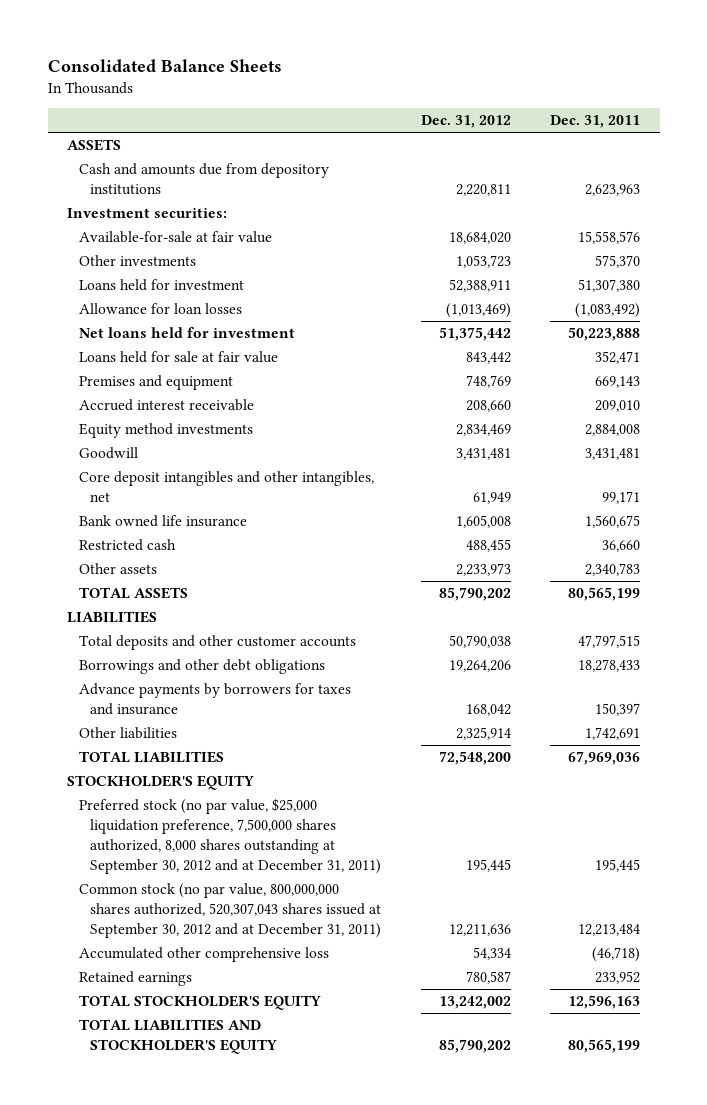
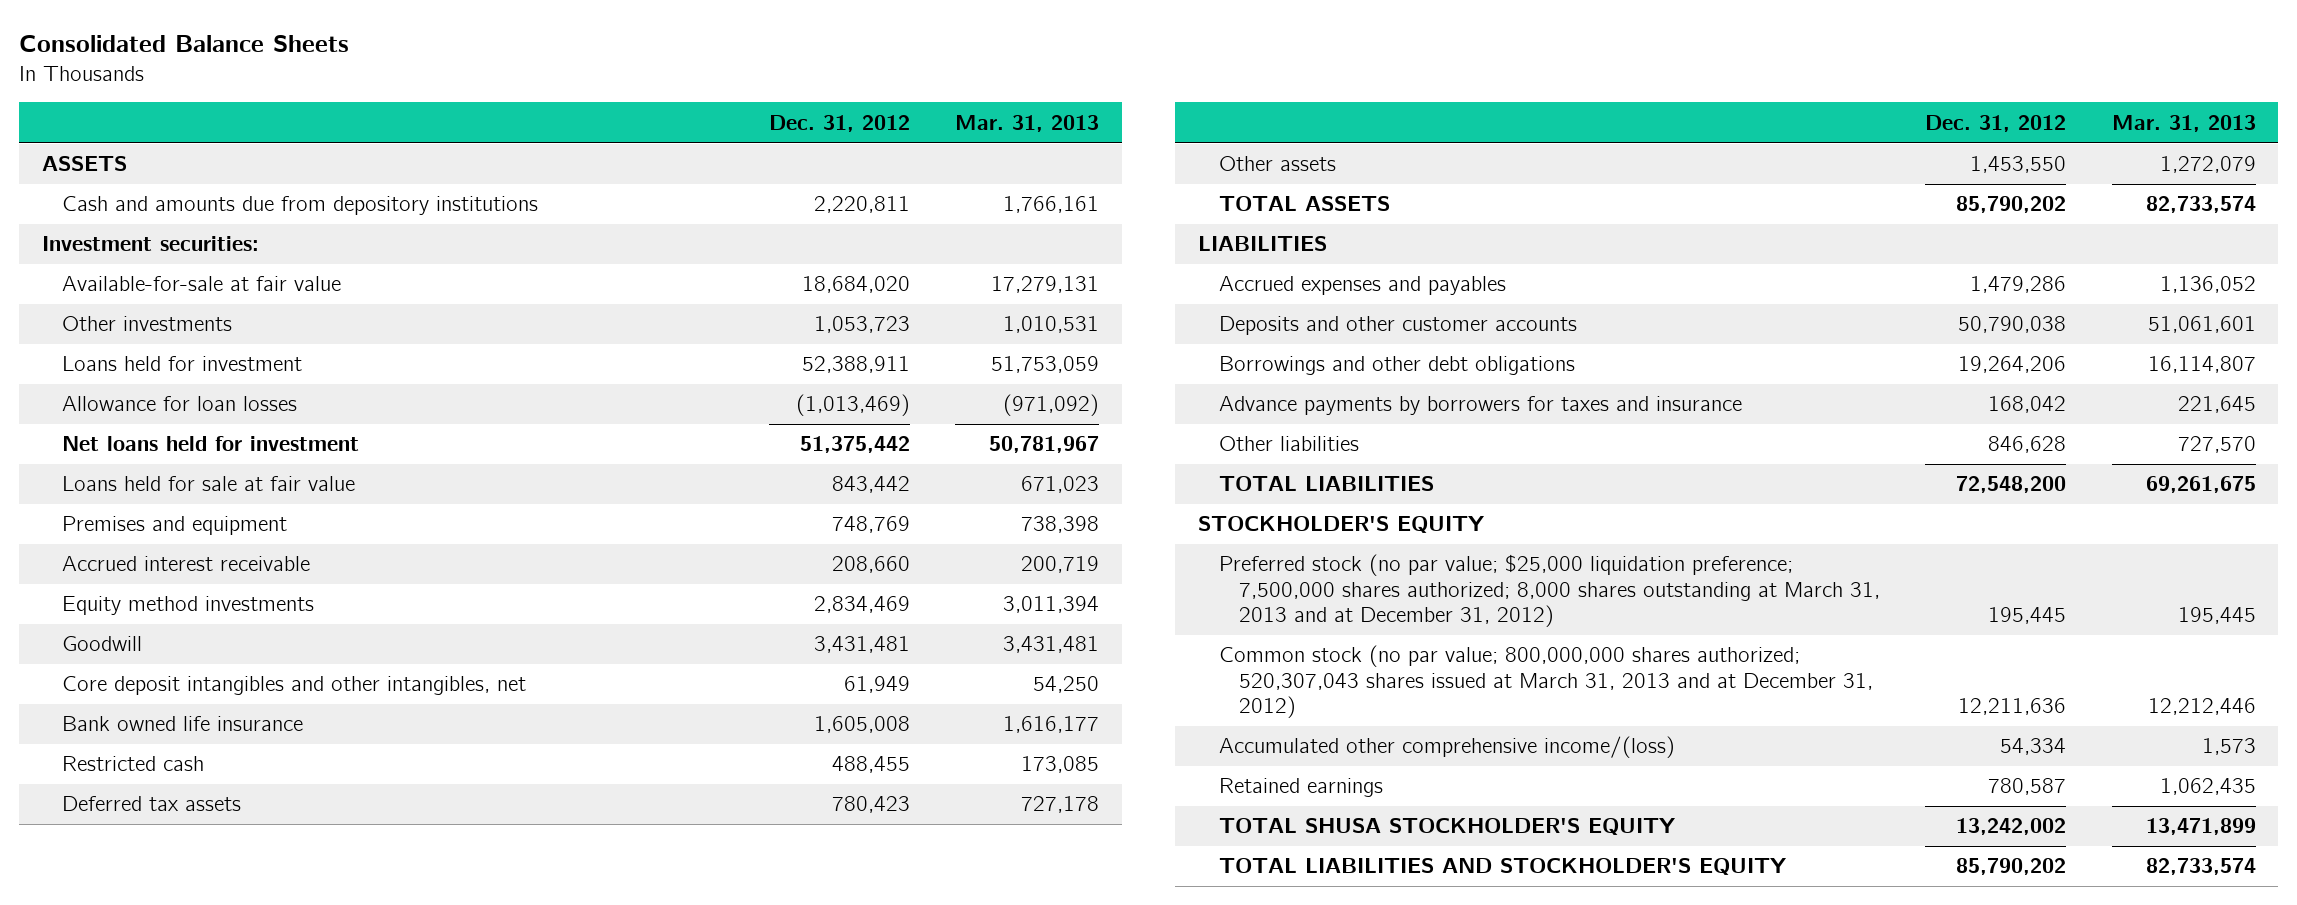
- | Dec. 31, 2012 | Dec. 31, 2011
+ | Dec. 31, 2012 | Mar. 31, 2013
- Other assets | 2,233,973 | 2,340,783
+ Deferred tax assets | 780,423 | 727,178
+ Other assets | 1,453,550 | 1,272,079
- Total deposits and other customer accounts | 50,790,038 | 47,797,515
+ Accrued expenses and payables | 1,479,286 | 1,136,052
+ Deposits and other customer accounts | 50,790,038 | 51,061,601
- Other liabilities | 2,325,914 | 1,742,691
+ Other liabilities | 846,628 | 727,570
- Preferred stock (no par value, $25,000 liquidation preference, 7,500,000 shares authorized, 8,000 shares outstanding at September 30, 2012 and at December 31, 2011) | 195,445 | 195,445
- Common stock (no par value, 800,000,000 shares authorized, 520,307,043 shares issued at September 30, 2012 and at December 31, 2011) | 12,211,636 | 12,213,484
- Accumulated other comprehensive loss | 54,334 | (46,718)
+ Preferred stock (no par value; $25,000 liquidation preference; 7,500,000 shares authorized; 8,000 shares outstanding at March 31, 2013 and at December 31, 2012) | 195,445 | 195,445
+ Common stock (no par value; 800,000,000 shares authorized; 520,307,043 shares issued at March 31, 2013 and at December 31, 2012) | 12,211,636 | 12,212,446
+ Accumulated other comprehensive income/(loss) | 54,334 | 1,573
- TOTAL STOCKHOLDER'S EQUITY | 13,242,002 | 12,596,163
+ TOTAL SHUSA STOCKHOLDER'S EQUITY | 13,242,002 | 13,471,899

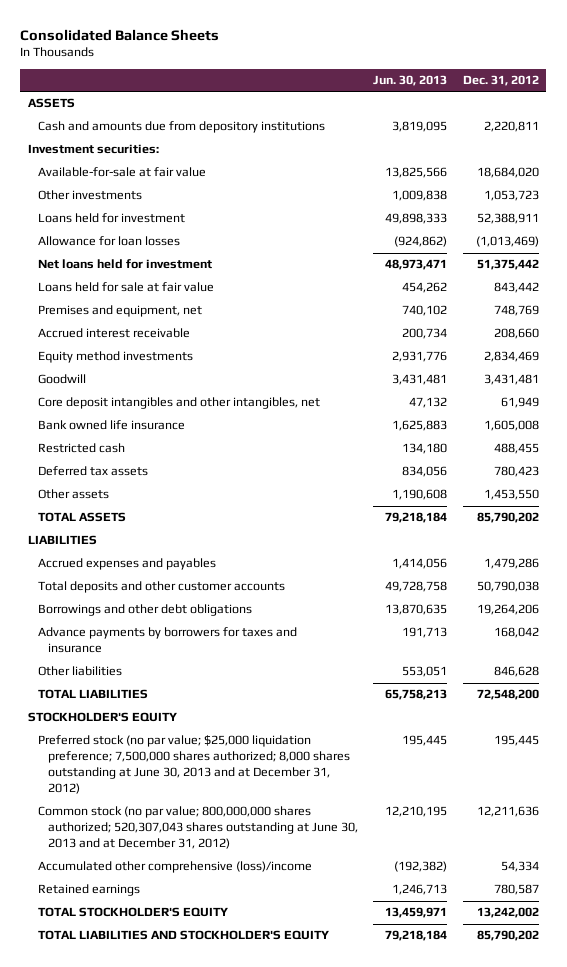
- | Dec. 31, 2012 | Mar. 31, 2013
+ | Jun. 30, 2013 | Dec. 31, 2012
- Premises and equipment | 748,769 | 738,398
+ Premises and equipment, net | 740,102 | 748,769
- Deposits and other customer accounts | 50,790,038 | 51,061,601
+ Total deposits and other customer accounts | 49,728,758 | 50,790,038
- Preferred stock (no par value; $25,000 liquidation preference; 7,500,000 shares authorized; 8,000 shares outstanding at March 31, 2013 and at December 31, 2012) | 195,445 | 195,445
- Common stock (no par value; 800,000,000 shares authorized; 520,307,043 shares issued at March 31, 2013 and at December 31, 2012) | 12,211,636 | 12,212,446
- Accumulated other comprehensive income/(loss) | 54,334 | 1,573
+ Preferred stock (no par value; $25,000 liquidation preference; 7,500,000 shares authorized; 8,000 shares outstanding at June 30, 2013 and at December 31, 2012) | 195,445 | 195,445
+ Common stock (no par value; 800,000,000 shares authorized; 520,307,043 shares outstanding at June 30, 2013 and at December 31, 2012) | 12,210,195 | 12,211,636
+ Accumulated other comprehensive (loss)/income | (192,382) | 54,334
- TOTAL SHUSA STOCKHOLDER'S EQUITY | 13,242,002 | 13,471,899
+ TOTAL STOCKHOLDER'S EQUITY | 13,459,971 | 13,242,002

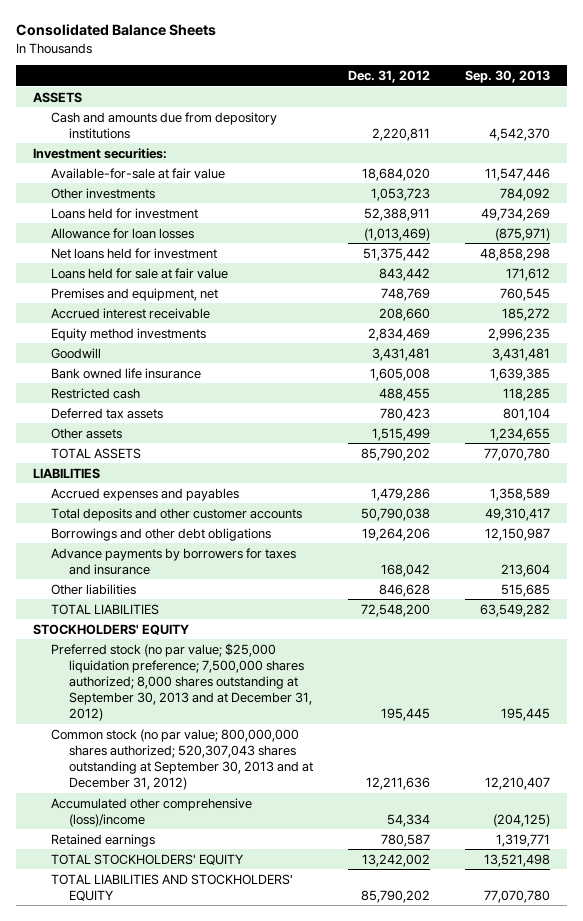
- | Jun. 30, 2013 | Dec. 31, 2012
+ | Dec. 31, 2012 | Sep. 30, 2013
- Core deposit intangibles and other intangibles, net | 47,132 | 61,949
- Other assets | 1,190,608 | 1,453,550
+ Other assets | 1,515,499 | 1,234,655
- STOCKHOLDER'S EQUITY
- Preferred stock (no par value; $25,000 liquidation preference; 7,500,000 shares authorized; 8,000 shares outstanding at June 30, 2013 and at December 31, 2012) | 195,445 | 195,445
- Common stock (no par value; 800,000,000 shares authorized; 520,307,043 shares outstanding at June 30, 2013 and at December 31, 2012) | 12,210,195 | 12,211,636
+ STOCKHOLDERS' EQUITY
+ Preferred stock (no par value; $25,000 liquidation preference; 7,500,000 shares authorized; 8,000 shares outstanding at September 30, 2013 and at December 31, 2012) | 195,445 | 195,445
+ Common stock (no par value; 800,000,000 shares authorized; 520,307,043 shares outstanding at September 30, 2013 and at December 31, 2012) | 12,211,636 | 12,210,407
- TOTAL STOCKHOLDER'S EQUITY | 13,459,971 | 13,242,002
- TOTAL LIABILITIES AND STOCKHOLDER'S EQUITY | 79,218,184 | 85,790,202
+ TOTAL STOCKHOLDERS' EQUITY | 13,242,002 | 13,521,498
+ TOTAL LIABILITIES AND STOCKHOLDERS' EQUITY | 85,790,202 | 77,070,780

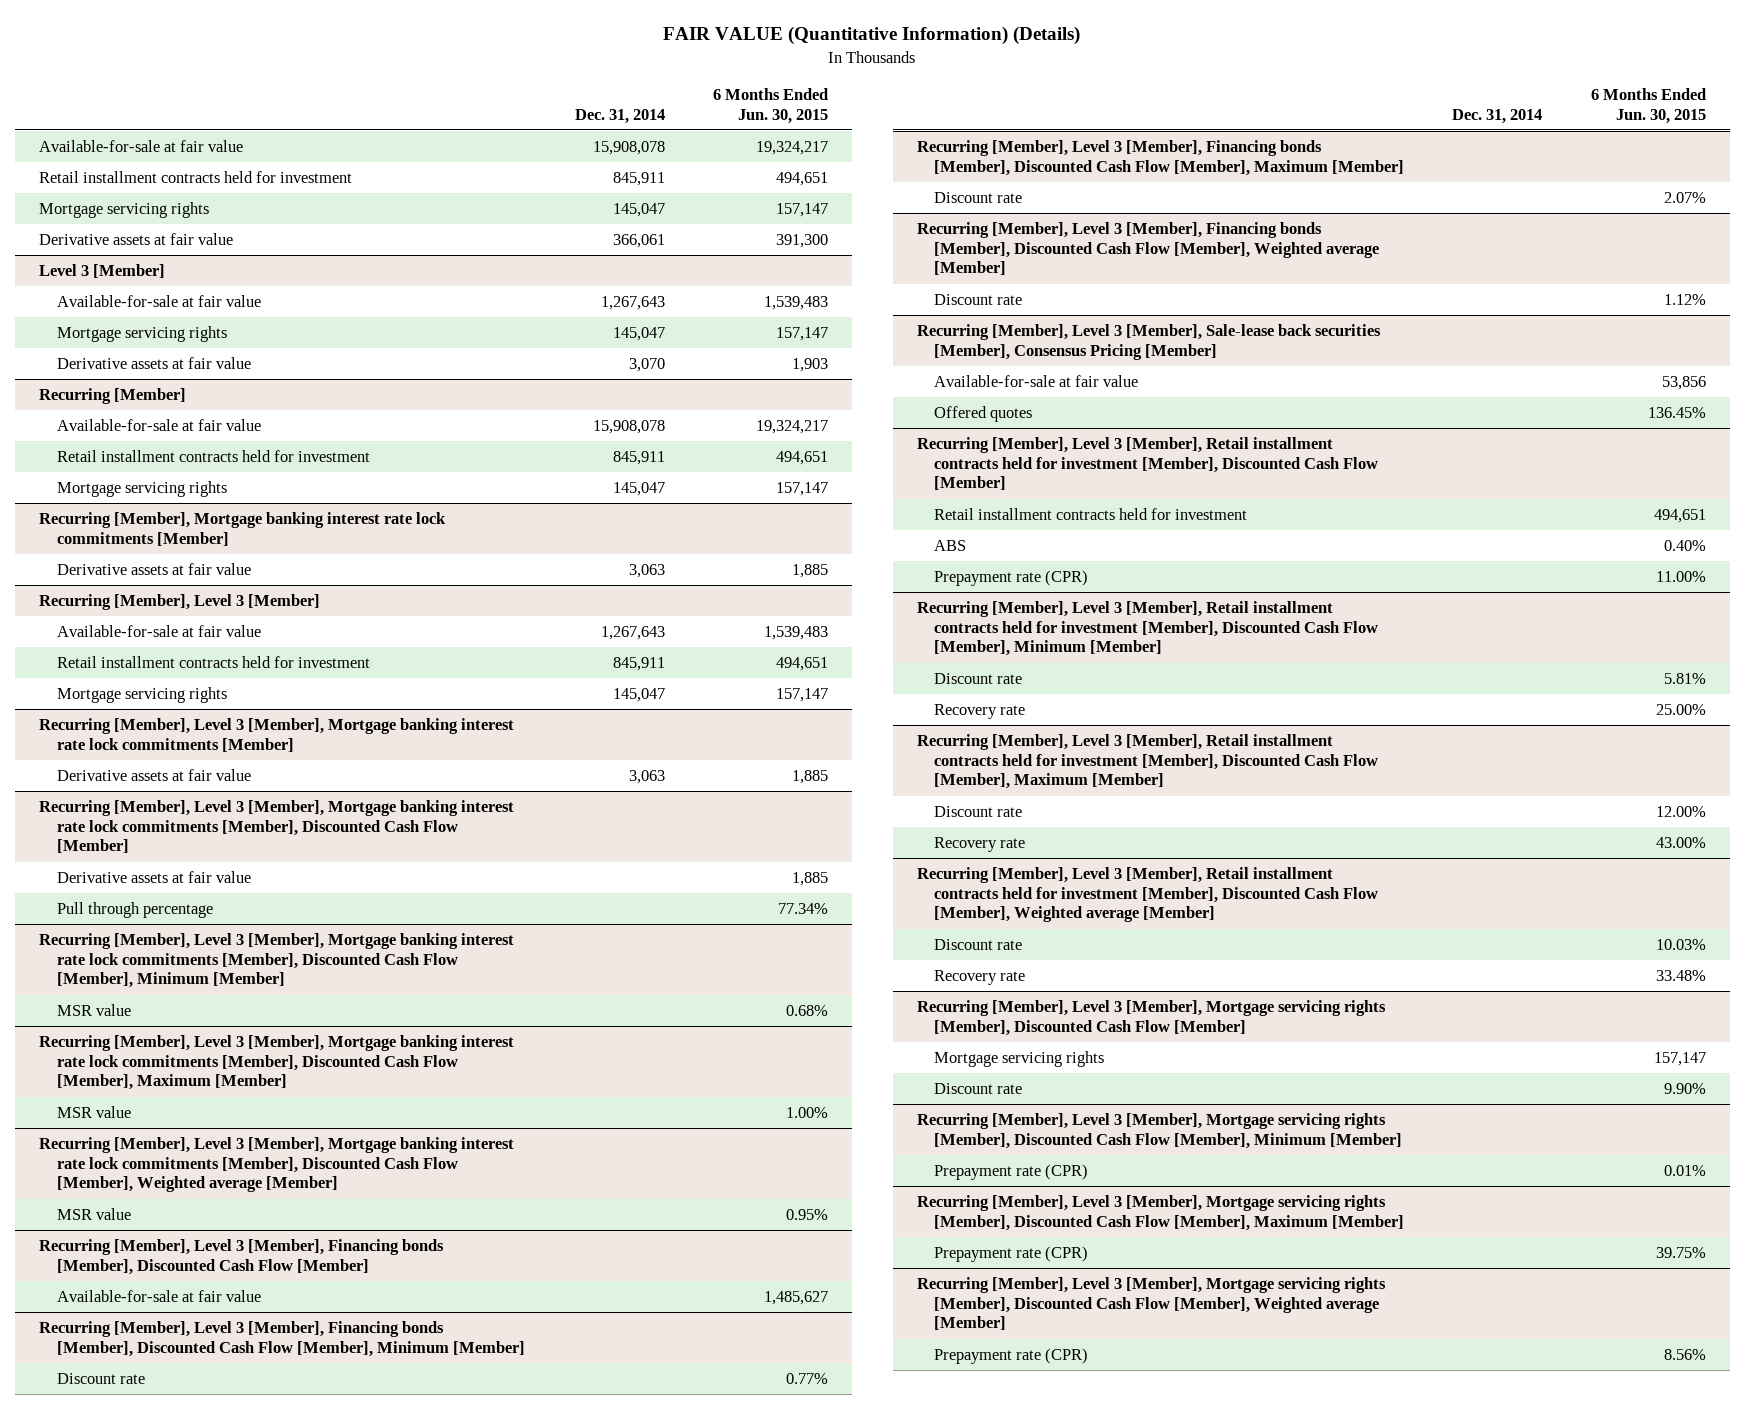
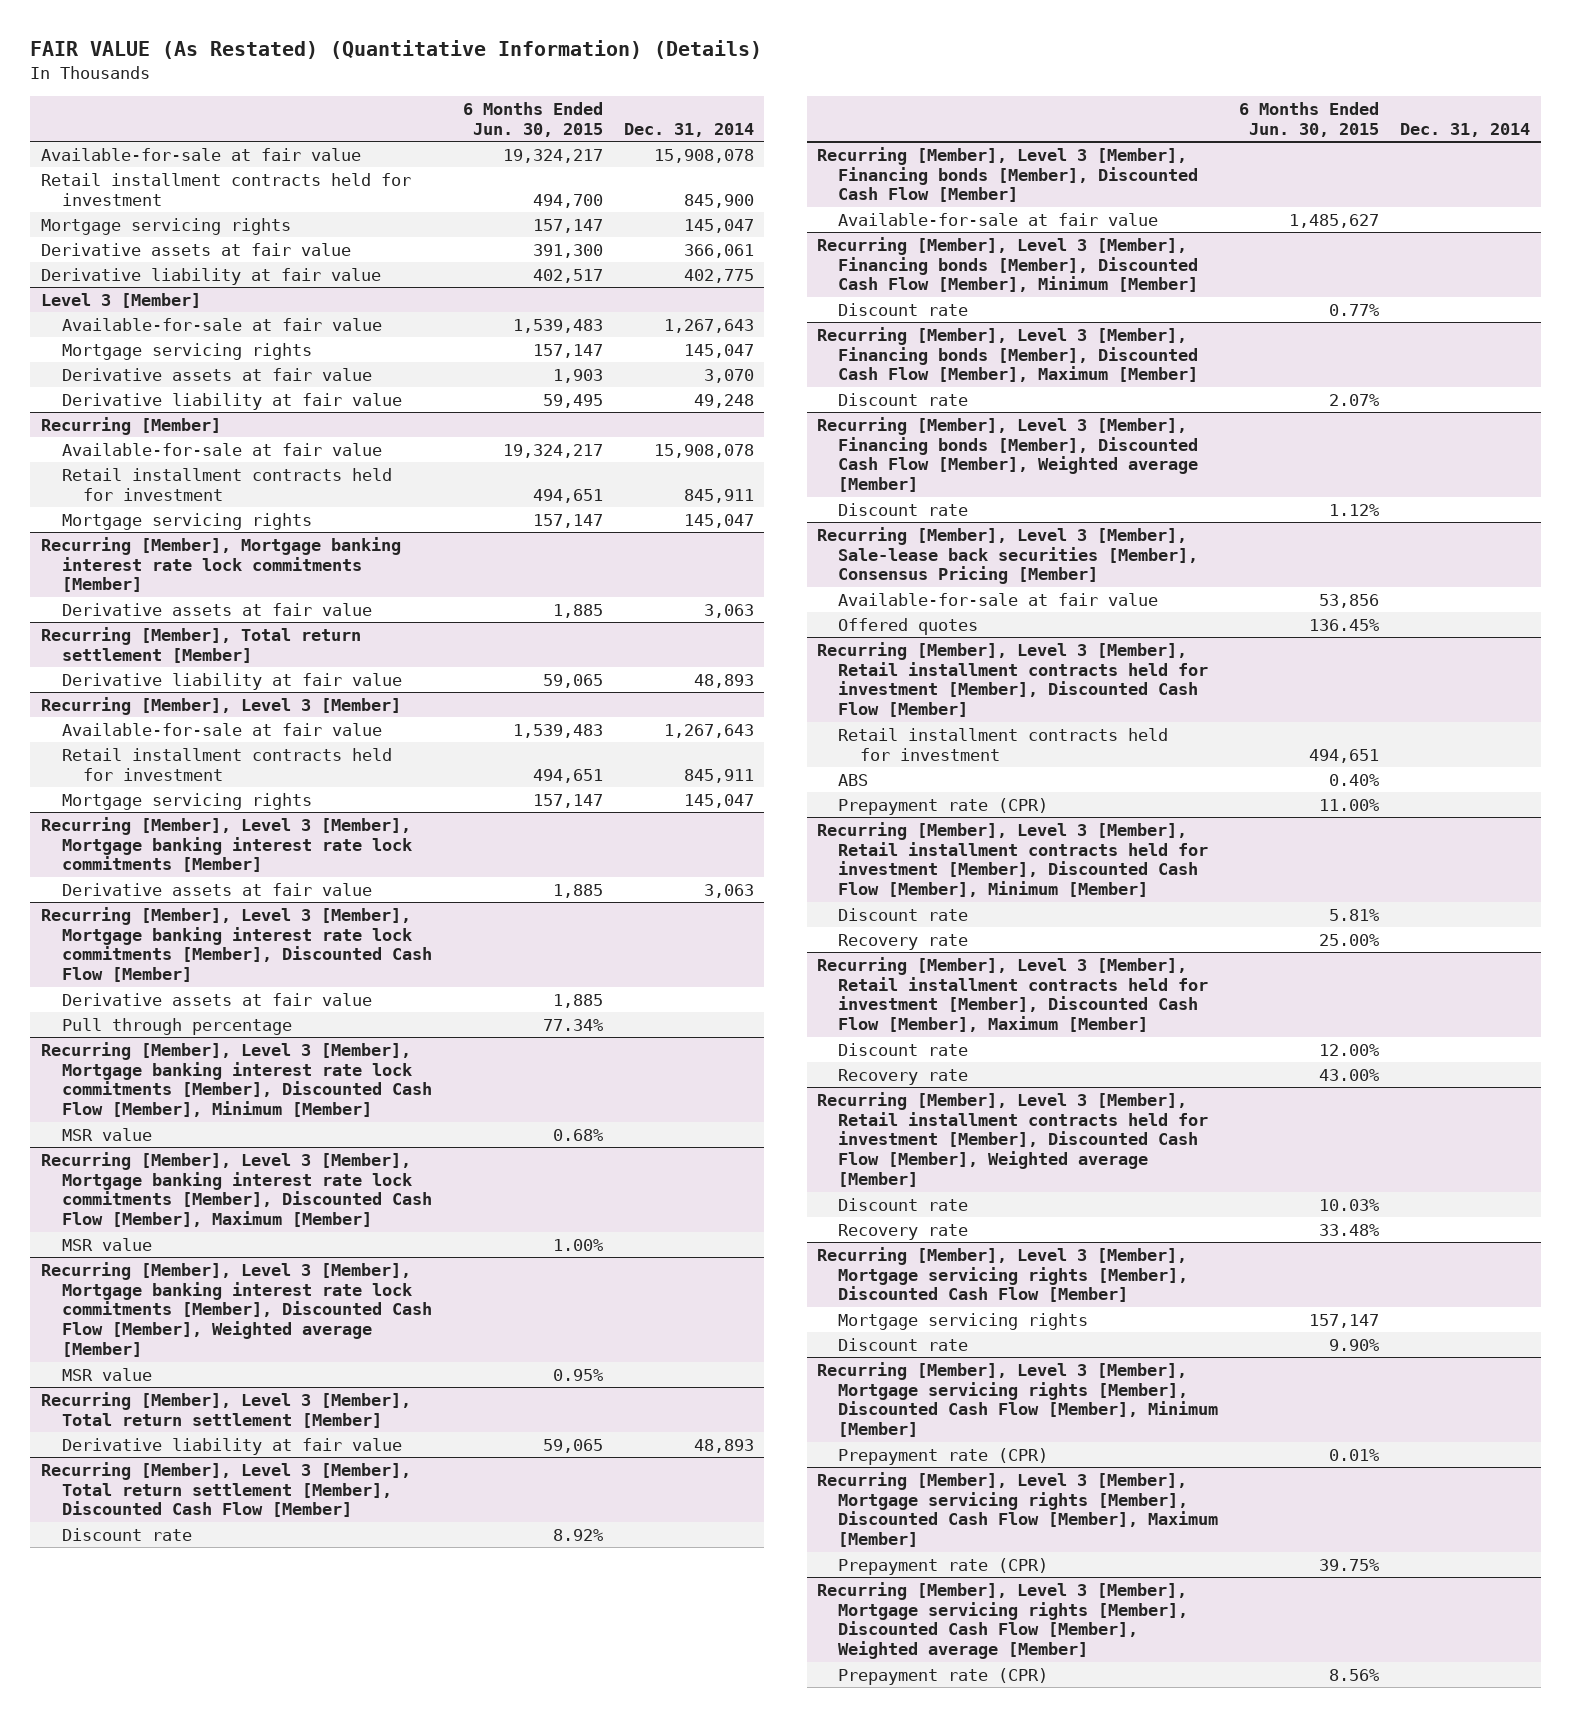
- FAIR VALUE (Quantitative Information) (Details)
+ FAIR VALUE (As Restated) (Quantitative Information) (Details)
- | Dec. 31, 2014 | 6 Months Ended Jun. 30, 2015
+ | 6 Months Ended Jun. 30, 2015 | Dec. 31, 2014
- Retail installment contracts held for investment | 845,911 | 494,651
+ Retail installment contracts held for investment | 494,700 | 845,900
+ Derivative liability at fair value | 402,517 | 402,775
@ Level 3 [Member]
+ Derivative liability at fair value | 59,495 | 49,248
+ Recurring [Member], Total return settlement [Member]
+ Derivative liability at fair value | 59,065 | 48,893
+ Recurring [Member], Level 3 [Member], Total return settlement [Member]
+ Derivative liability at fair value | 59,065 | 48,893
+ Recurring [Member], Level 3 [Member], Total return settlement [Member], Discounted Cash Flow [Member]
+ Discount rate | 8.92% |

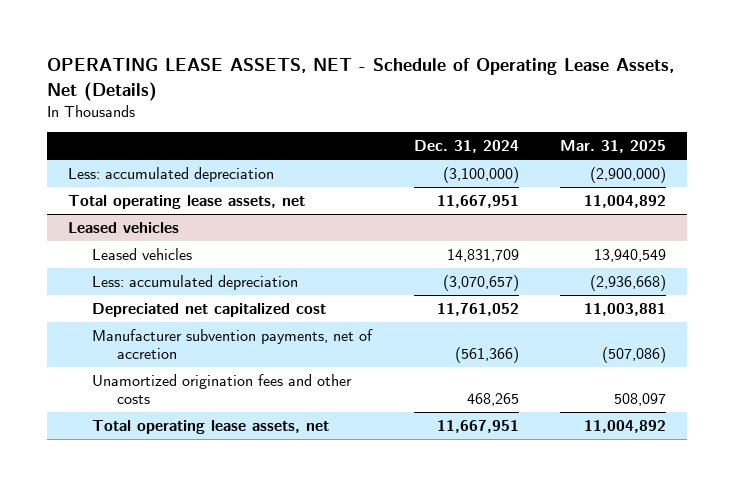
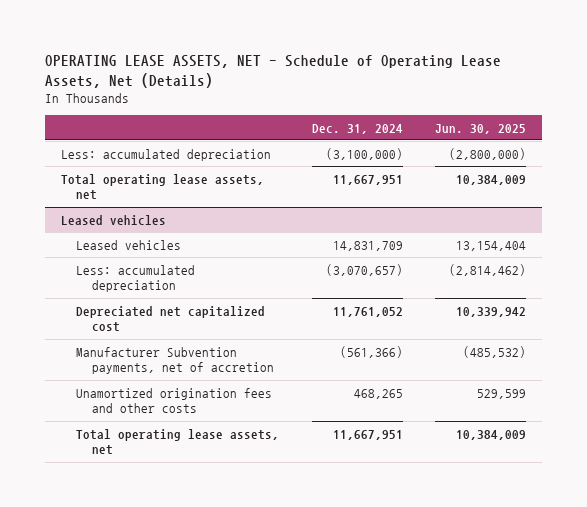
- | Dec. 31, 2024 | Mar. 31, 2025
+ | Dec. 31, 2024 | Jun. 30, 2025
@ Leased vehicles
- Manufacturer subvention payments, net of accretion | (561,366) | (507,086)
+ Manufacturer Subvention payments, net of accretion | (561,366) | (485,532)

